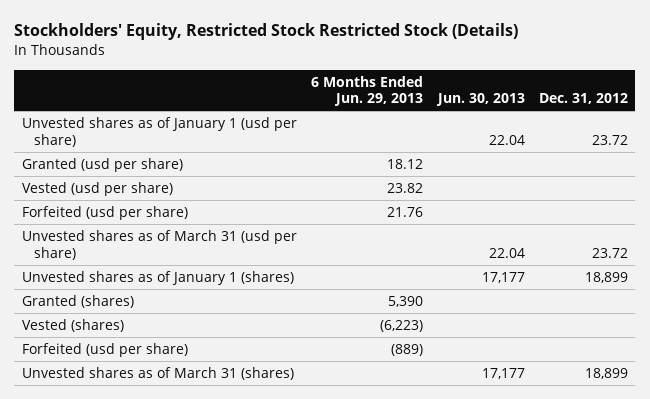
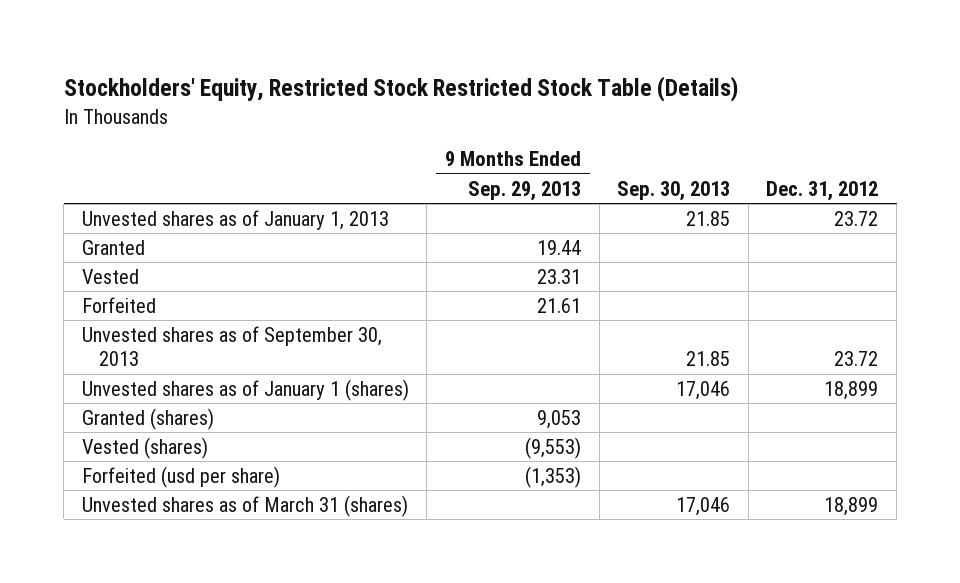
- Stockholders' Equity, Restricted Stock Restricted Stock (Details)
+ Stockholders' Equity, Restricted Stock Restricted Stock Table (Details)
- | 6 Months Ended Jun. 29, 2013 | Jun. 30, 2013 | Dec. 31, 2012
+ | 9 Months Ended Sep. 29, 2013 | Sep. 30, 2013 | Dec. 31, 2012
- Unvested shares as of January 1 (usd per share) | | 22.04 | 23.72
- Granted (usd per share) | 18.12 | |
- Vested (usd per share) | 23.82 | |
- Forfeited (usd per share) | 21.76 | |
- Unvested shares as of March 31 (usd per share) | | 22.04 | 23.72
+ Unvested shares as of January 1, 2013 | | 21.85 | 23.72
+ Granted | 19.44 | |
+ Vested | 23.31 | |
+ Forfeited | 21.61 | |
+ Unvested shares as of September 30, 2013 | | 21.85 | 23.72

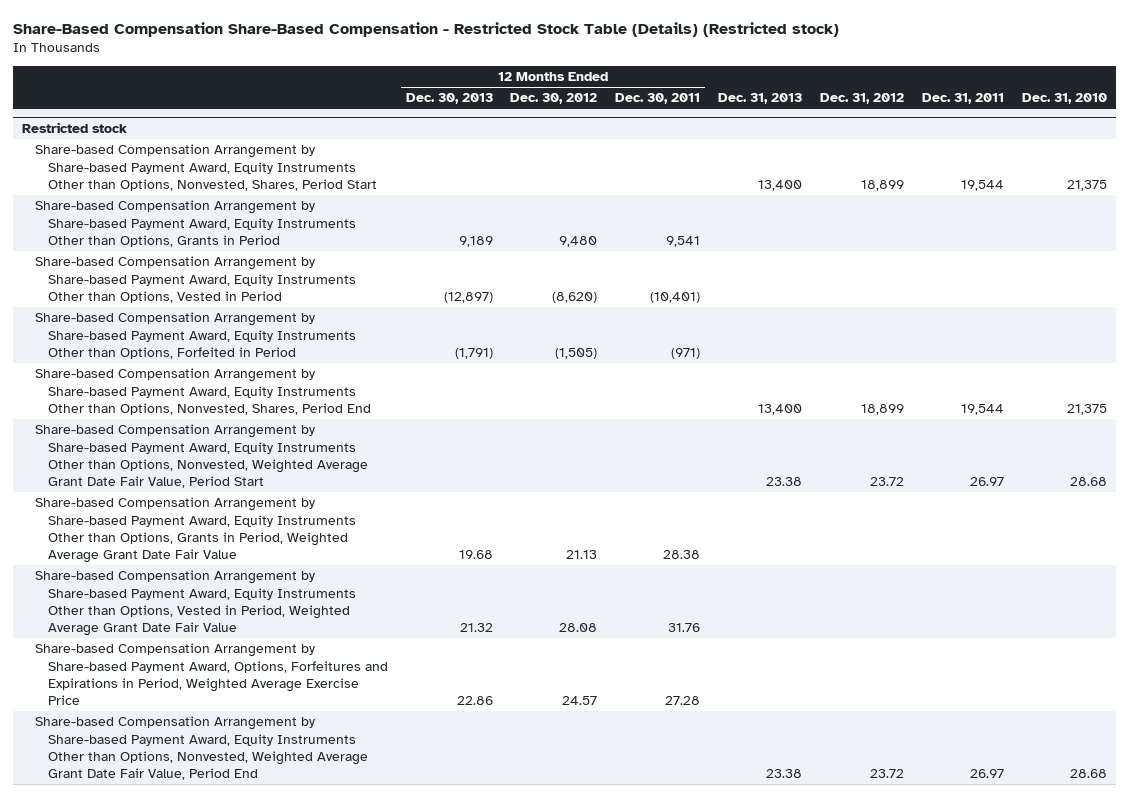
- Stockholders' Equity, Restricted Stock Restricted Stock Table (Details)
+ Share-Based Compensation Share-Based Compensation - Restricted Stock Table (Details) (Restricted stock)
- | 9 Months Ended Sep. 29, 2013 | Sep. 30, 2013 | Dec. 31, 2012
+ | 12 Months Ended Dec. 30, 2013 | 12 Months Ended Dec. 30, 2012 | 12 Months Ended Dec. 30, 2011 | Dec. 31, 2013 | Dec. 31, 2012 | Dec. 31, 2011 | Dec. 31, 2010
- Unvested shares as of January 1, 2013 | | 21.85 | 23.72
- Granted | 19.44 | |
- Vested | 23.31 | |
- Forfeited | 21.61 | |
- Unvested shares as of September 30, 2013 | | 21.85 | 23.72
- Unvested shares as of January 1 (shares) | | 17,046 | 18,899
- Granted (shares) | 9,053 | |
- Vested (shares) | (9,553) | |
- Forfeited (usd per share) | (1,353) | |
- Unvested shares as of March 31 (shares) | | 17,046 | 18,899
+ Restricted stock
+ Share-based Compensation Arrangement by Share-based Payment Award, Equity Instruments Other than Options, Nonvested, Shares, Period Start | | | | 13,400 | 18,899 | 19,544 | 21,375
+ Share-based Compensation Arrangement by Share-based Payment Award, Equity Instruments Other than Options, Grants in Period | 9,189 | 9,480 | 9,541 | | | |
+ Share-based Compensation Arrangement by Share-based Payment Award, Equity Instruments Other than Options, Vested in Period | (12,897) | (8,620) | (10,401) | | | |
+ Share-based Compensation Arrangement by Share-based Payment Award, Equity Instruments Other than Options, Forfeited in Period | (1,791) | (1,505) | (971) | | | |
+ Share-based Compensation Arrangement by Share-based Payment Award, Equity Instruments Other than Options, Nonvested, Shares, Period End | | | | 13,400 | 18,899 | 19,544 | 21,375
+ Share-based Compensation Arrangement by Share-based Payment Award, Equity Instruments Other than Options, Nonvested, Weighted Average Grant Date Fair Value, Period Start | | | | 23.38 | 23.72 | 26.97 | 28.68
+ Share-based Compensation Arrangement by Share-based Payment Award, Equity Instruments Other than Options, Grants in Period, Weighted Average Grant Date Fair Value | 19.68 | 21.13 | 28.38 | | | |
+ Share-based Compensation Arrangement by Share-based Payment Award, Equity Instruments Other than Options, Vested in Period, Weighted Average Grant Date Fair Value | 21.32 | 28.08 | 31.76 | | | |
+ Share-based Compensation Arrangement by Share-based Payment Award, Options, Forfeitures and Expirations in Period, Weighted Average Exercise Price | 22.86 | 24.57 | 27.28 | | | |
+ Share-based Compensation Arrangement by Share-based Payment Award, Equity Instruments Other than Options, Nonvested, Weighted Average Grant Date Fair Value, Period End | | | | 23.38 | 23.72 | 26.97 | 28.68

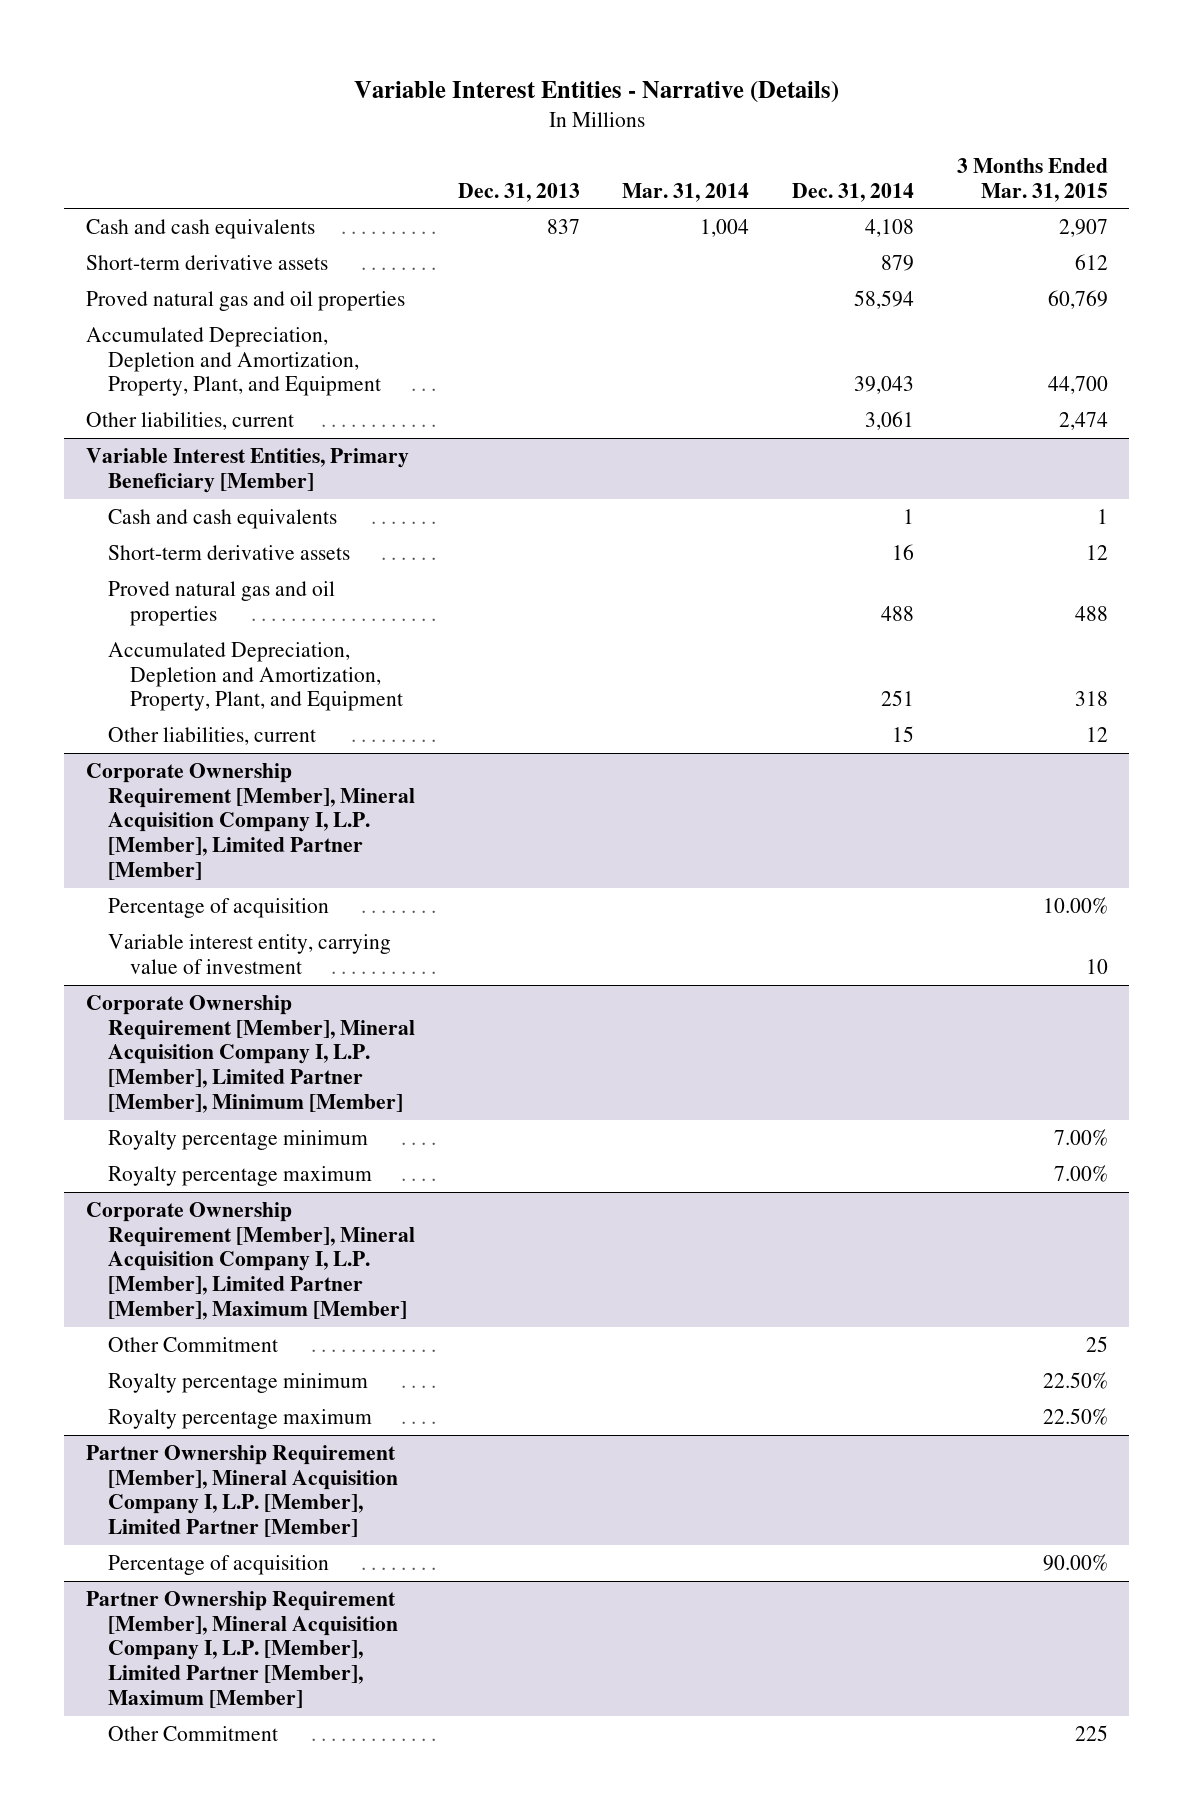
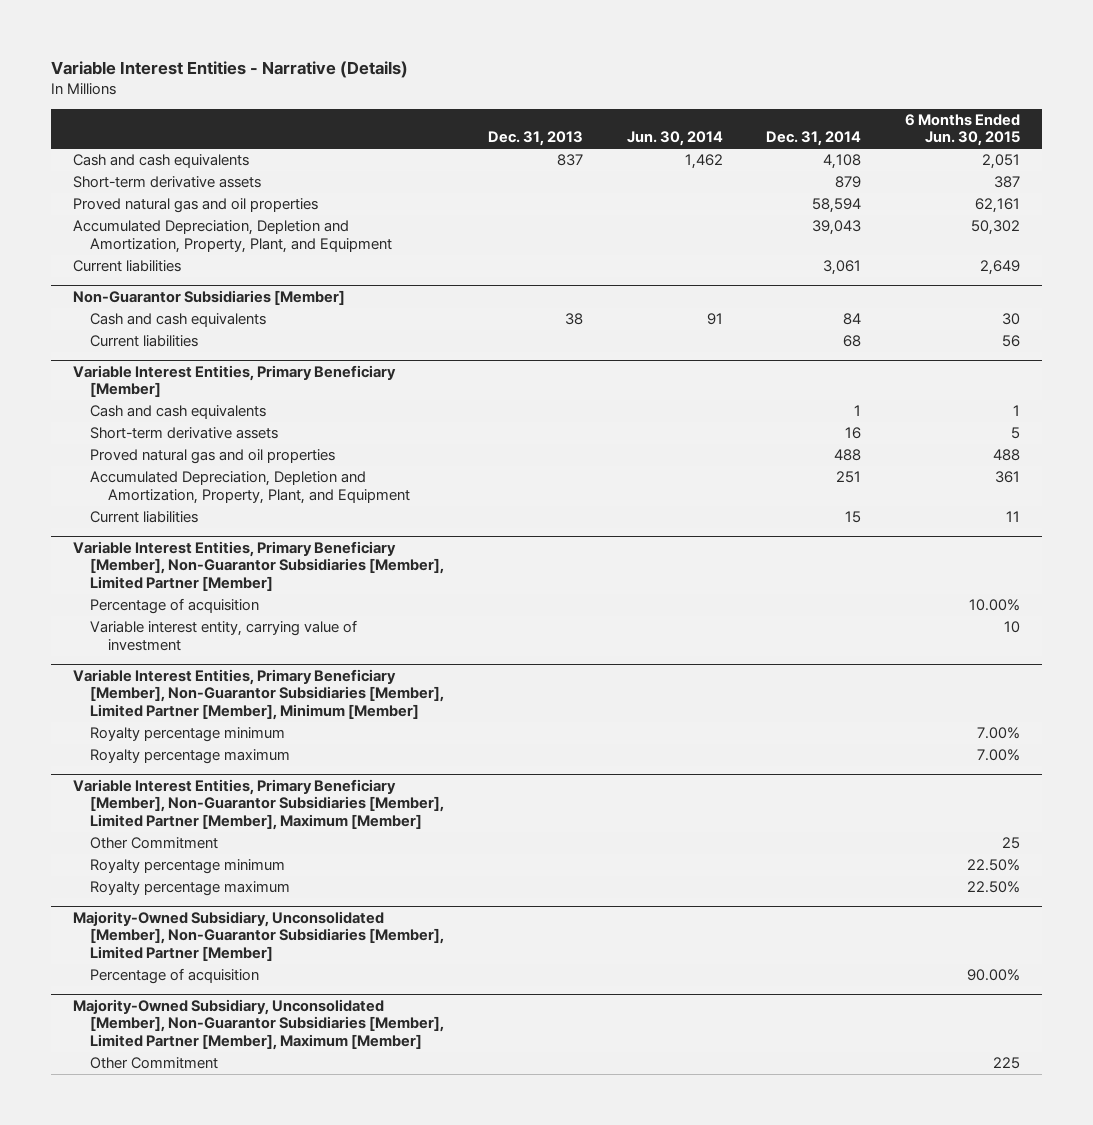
- | Dec. 31, 2013 | Mar. 31, 2014 | Dec. 31, 2014 | 3 Months Ended Mar. 31, 2015
+ | Dec. 31, 2013 | Jun. 30, 2014 | Dec. 31, 2014 | 6 Months Ended Jun. 30, 2015
- Other liabilities, current | | | 3,061 | 2,474
+ Current liabilities | | | 3,061 | 2,649
+ Non-Guarantor Subsidiaries [Member]
+ Cash and cash equivalents | 38 | 91 | 84 | 30
+ Current liabilities | | | 68 | 56
@ Variable Interest Entities, Primary Beneficiary [Member]
- Other liabilities, current | | | 15 | 12
- Corporate Ownership Requirement [Member], Mineral Acquisition Company I, L.P. [Member], Limited Partner [Member]
- Percentage of acquisition | | | | 10.00%
- Variable interest entity, carrying value of investment | | | | 10
- Corporate Ownership Requirement [Member], Mineral Acquisition Company I, L.P. [Member], Limited Partner [Member], Minimum [Member]
- Royalty percentage minimum | | | | 7.00%
- Royalty percentage maximum | | | | 7.00%
- Corporate Ownership Requirement [Member], Mineral Acquisition Company I, L.P. [Member], Limited Partner [Member], Maximum [Member]
- Other Commitment | | | | 25
- Royalty percentage minimum | | | | 22.50%
- Royalty percentage maximum | | | | 22.50%
- Partner Ownership Requirement [Member], Mineral Acquisition Company I, L.P. [Member], Limited Partner [Member]
- Percentage of acquisition | | | | 90.00%
- Partner Ownership Requirement [Member], Mineral Acquisition Company I, L.P. [Member], Limited Partner [Member], Maximum [Member]
- Other Commitment | | | | 225
@ Variable Interest Entities, Primary Beneficiary [Member]
+ Current liabilities | | | 15 | 11
+ Variable Interest Entities, Primary Beneficiary [Member], Non-Guarantor Subsidiaries [Member], Limited Partner [Member]
+ Percentage of acquisition | | | | 10.00%
+ Variable interest entity, carrying value of investment | | | | 10
+ Variable Interest Entities, Primary Beneficiary [Member], Non-Guarantor Subsidiaries [Member], Limited Partner [Member], Minimum [Member]
+ Royalty percentage minimum | | | | 7.00%
+ Royalty percentage maximum | | | | 7.00%
+ Variable Interest Entities, Primary Beneficiary [Member], Non-Guarantor Subsidiaries [Member], Limited Partner [Member], Maximum [Member]
+ Other Commitment | | | | 25
+ Royalty percentage minimum | | | | 22.50%
+ Royalty percentage maximum | | | | 22.50%
+ Majority-Owned Subsidiary, Unconsolidated [Member], Non-Guarantor Subsidiaries [Member], Limited Partner [Member]
+ Percentage of acquisition | | | | 90.00%
+ Majority-Owned Subsidiary, Unconsolidated [Member], Non-Guarantor Subsidiaries [Member], Limited Partner [Member], Maximum [Member]
+ Other Commitment | | | | 225

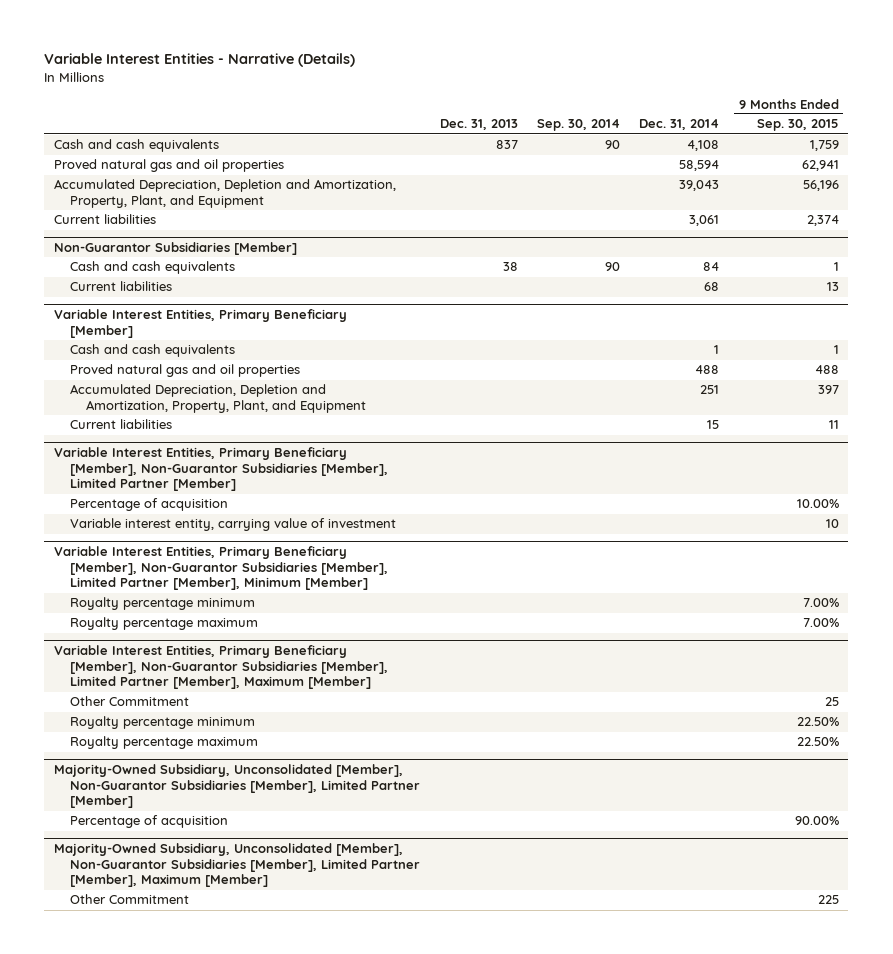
- | Dec. 31, 2013 | Jun. 30, 2014 | Dec. 31, 2014 | 6 Months Ended Jun. 30, 2015
+ | Dec. 31, 2013 | Sep. 30, 2014 | Dec. 31, 2014 | 9 Months Ended Sep. 30, 2015
- Short-term derivative assets | | | 879 | 387
@ Variable Interest Entities, Primary Beneficiary [Member]
- Short-term derivative assets | | | 16 | 5

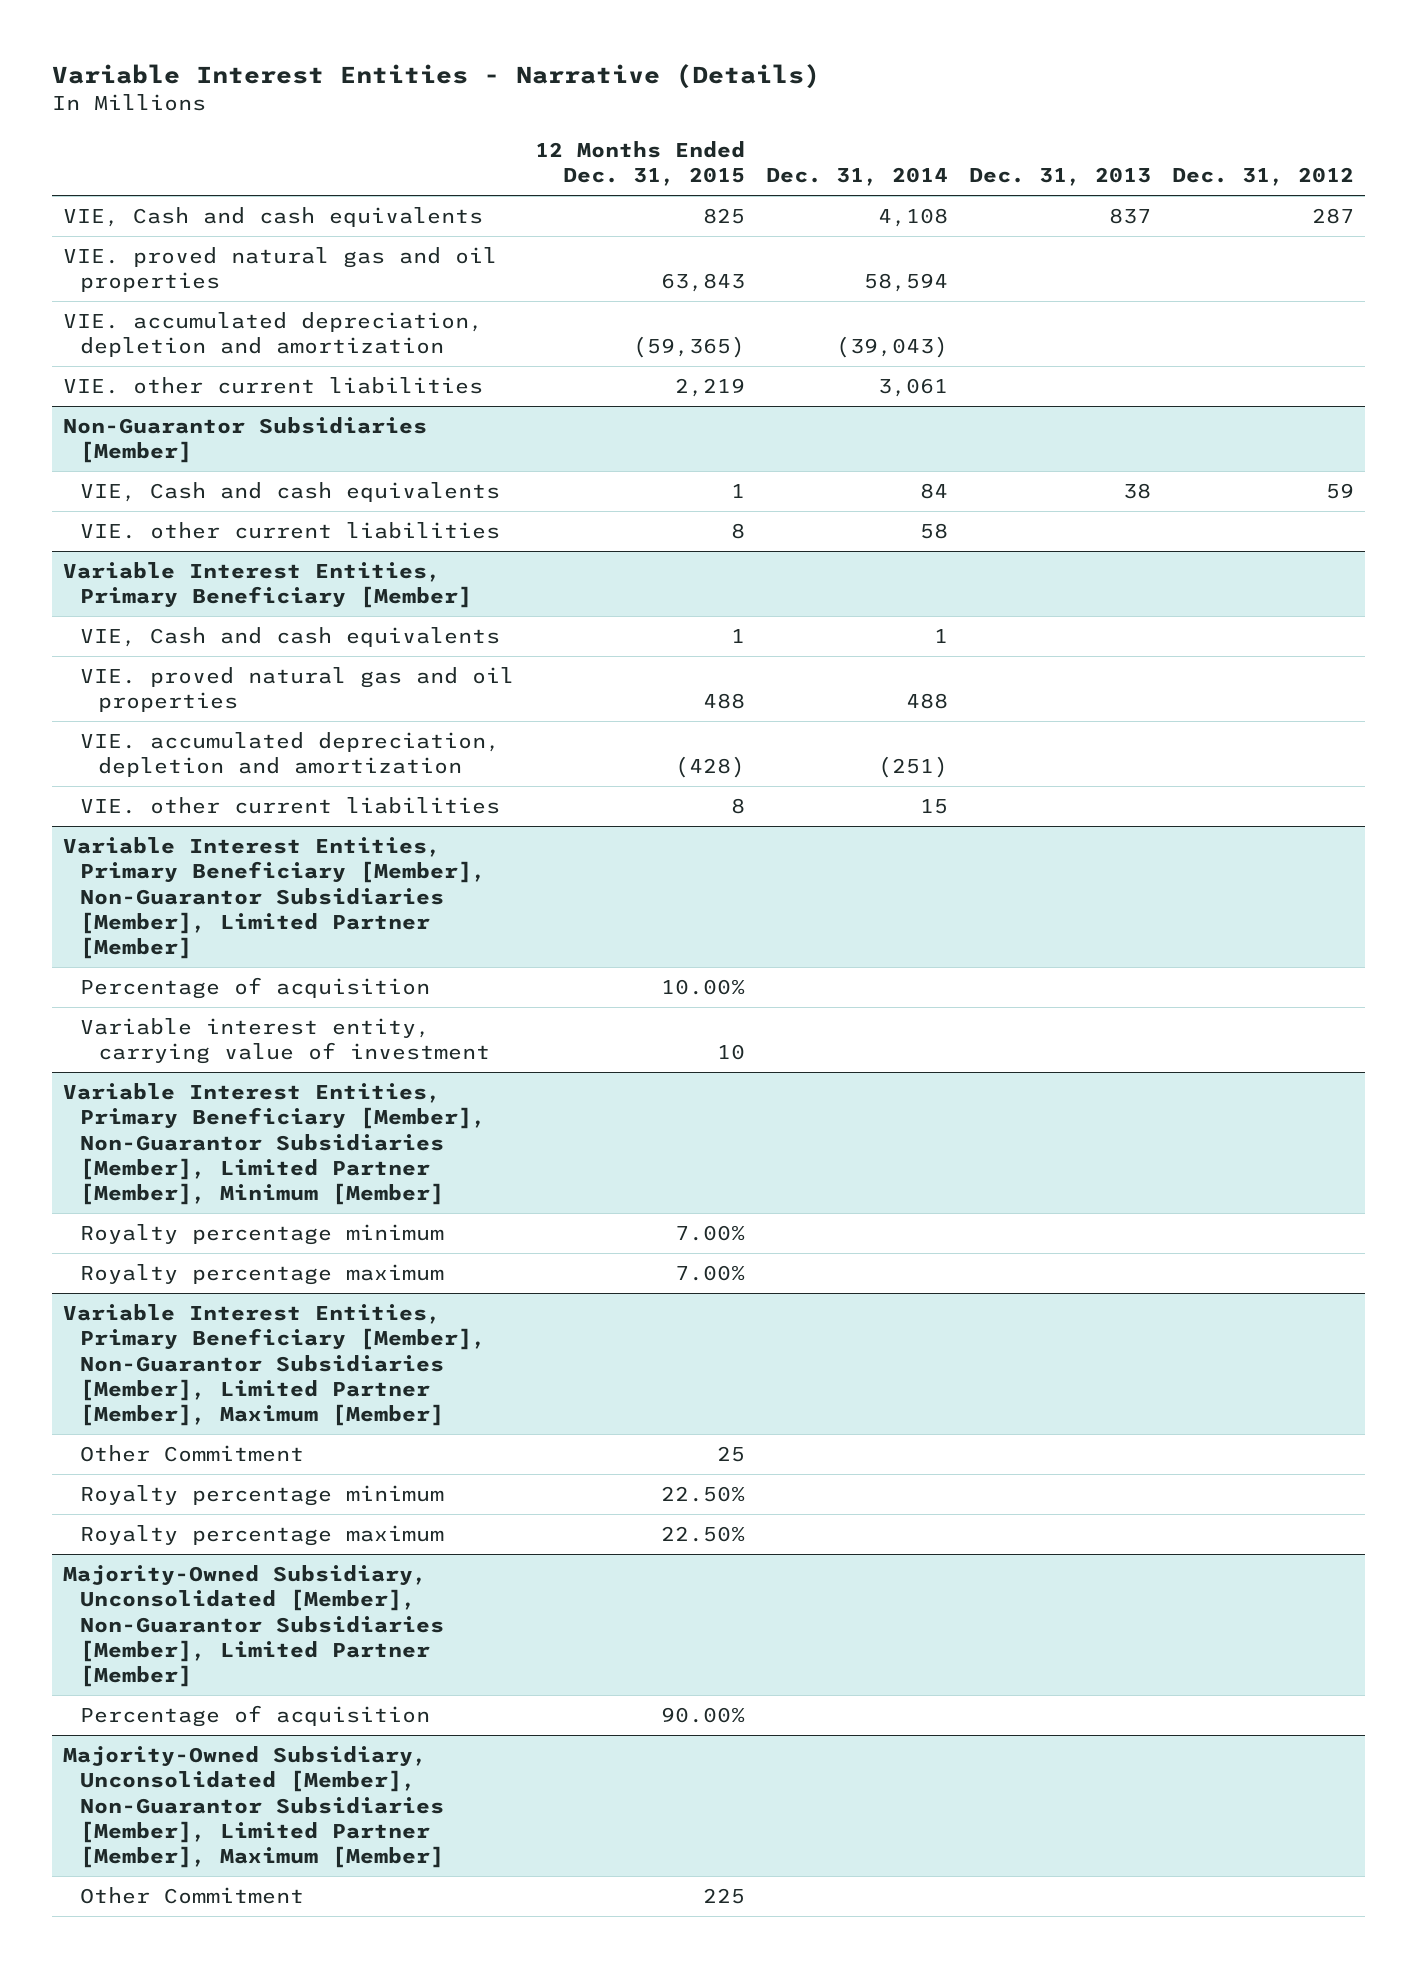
- | Dec. 31, 2013 | Sep. 30, 2014 | Dec. 31, 2014 | 9 Months Ended Sep. 30, 2015
+ | 12 Months Ended Dec. 31, 2015 | Dec. 31, 2014 | Dec. 31, 2013 | Dec. 31, 2012
- Cash and cash equivalents | 837 | 90 | 4,108 | 1,759
- Proved natural gas and oil properties | | | 58,594 | 62,941
- Accumulated Depreciation, Depletion and Amortization, Property, Plant, and Equipment | | | 39,043 | 56,196
- Current liabilities | | | 3,061 | 2,374
+ VIE, Cash and cash equivalents | 825 | 4,108 | 837 | 287
+ VIE. proved natural gas and oil properties | 63,843 | 58,594 | |
+ VIE. accumulated depreciation, depletion and amortization | (59,365) | (39,043) | |
+ VIE. other current liabilities | 2,219 | 3,061 | |
@ Non-Guarantor Subsidiaries [Member]
- Cash and cash equivalents | 38 | 90 | 84 | 1
- Current liabilities | | | 68 | 13
+ VIE, Cash and cash equivalents | 1 | 84 | 38 | 59
+ VIE. other current liabilities | 8 | 58 | |
@ Variable Interest Entities, Primary Beneficiary [Member]
- Cash and cash equivalents | | | 1 | 1
- Proved natural gas and oil properties | | | 488 | 488
- Accumulated Depreciation, Depletion and Amortization, Property, Plant, and Equipment | | | 251 | 397
- Current liabilities | | | 15 | 11
+ VIE, Cash and cash equivalents | 1 | 1 | |
+ VIE. proved natural gas and oil properties | 488 | 488 | |
+ VIE. accumulated depreciation, depletion and amortization | (428) | (251) | |
+ VIE. other current liabilities | 8 | 15 | |

